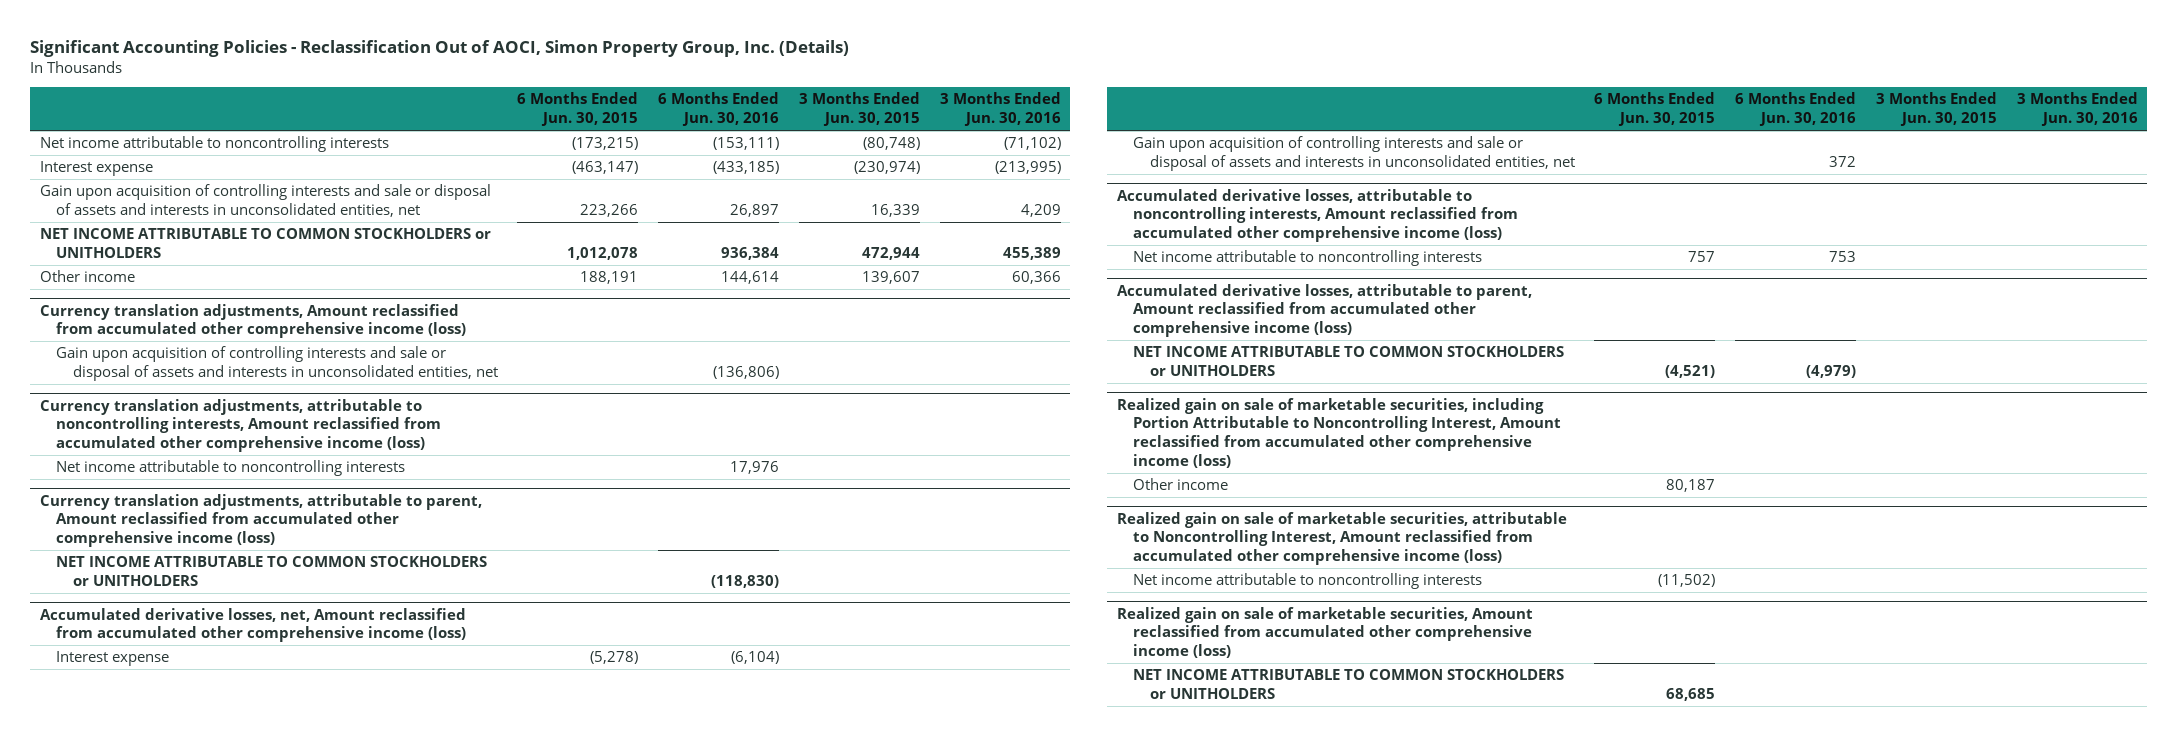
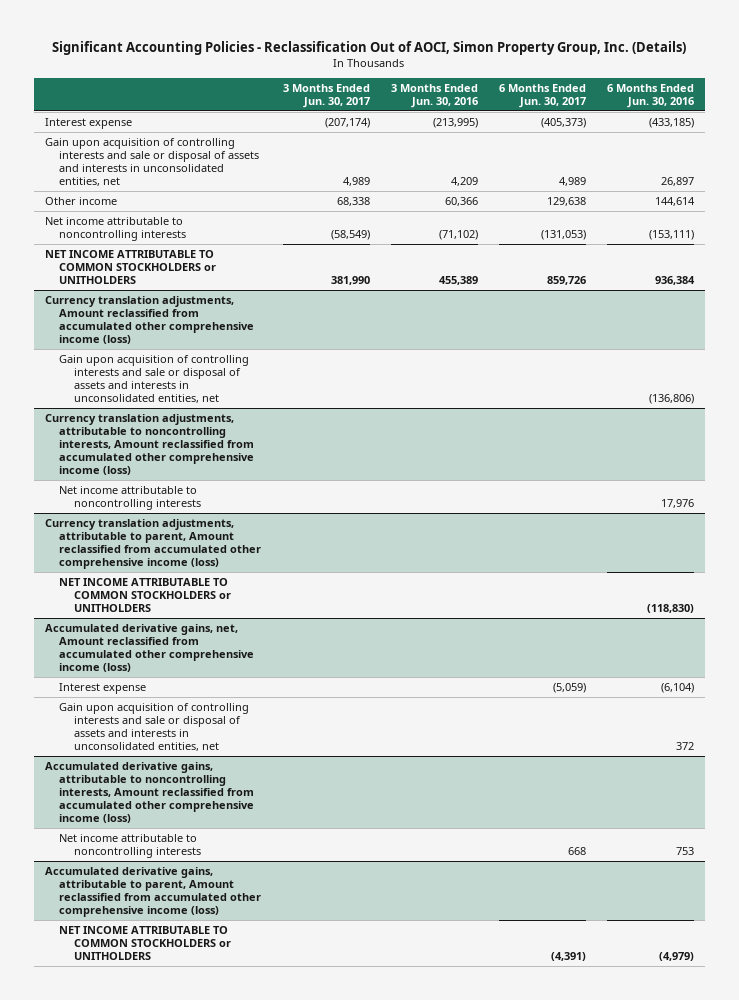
- | 6 Months Ended Jun. 30, 2015 | 6 Months Ended Jun. 30, 2016 | 3 Months Ended Jun. 30, 2015 | 3 Months Ended Jun. 30, 2016
+ | 3 Months Ended Jun. 30, 2017 | 3 Months Ended Jun. 30, 2016 | 6 Months Ended Jun. 30, 2017 | 6 Months Ended Jun. 30, 2016
moved down: Net income attributable to noncontrolling interests | (58,549) | (71,102) | (131,053) | (153,111)
moved down: NET INCOME ATTRIBUTABLE TO COMMON STOCKHOLDERS or UNITHOLDERS | 381,990 | 455,389 | 859,726 | 936,384
- Accumulated derivative losses, net, Amount reclassified from accumulated other comprehensive income (loss)
+ Accumulated derivative gains, net, Amount reclassified from accumulated other comprehensive income (loss)
- Accumulated derivative losses, attributable to noncontrolling interests, Amount reclassified from accumulated other comprehensive income (loss)
+ Accumulated derivative gains, attributable to noncontrolling interests, Amount reclassified from accumulated other comprehensive income (loss)
- Accumulated derivative losses, attributable to parent, Amount reclassified from accumulated other comprehensive income (loss)
+ Accumulated derivative gains, attributable to parent, Amount reclassified from accumulated other comprehensive income (loss)
- Realized gain on sale of marketable securities, including Portion Attributable to Noncontrolling Interest, Amount reclassified from accumulated other comprehensive income (loss)
- Other income | 80,187 | | |
- Realized gain on sale of marketable securities, attributable to Noncontrolling Interest, Amount reclassified from accumulated other comprehensive income (loss)
- Net income attributable to noncontrolling interests | (11,502) | | |
- Realized gain on sale of marketable securities, Amount reclassified from accumulated other comprehensive income (loss)
- NET INCOME ATTRIBUTABLE TO COMMON STOCKHOLDERS or UNITHOLDERS | 68,685 | | |

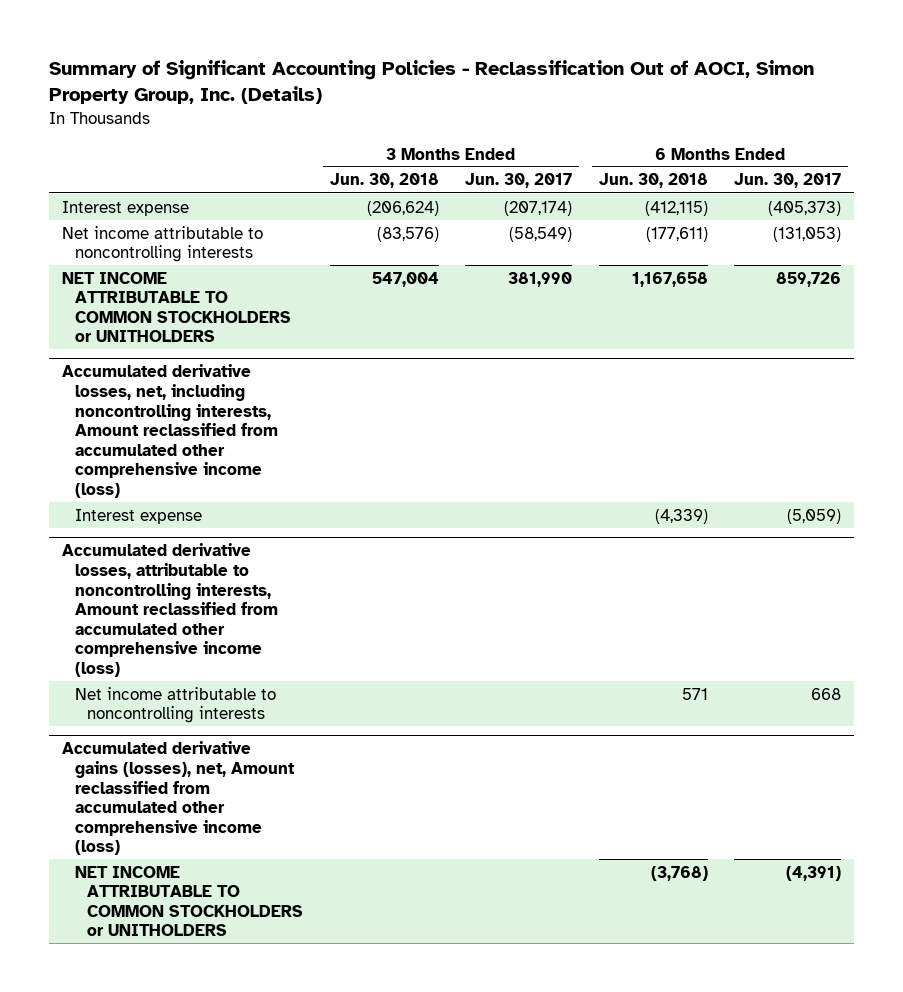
- Significant Accounting Policies - Reclassification Out of AOCI, Simon Property Group, Inc. (Details)
+ Summary of Significant Accounting Policies - Reclassification Out of AOCI, Simon Property Group, Inc. (Details)
- | 3 Months Ended Jun. 30, 2017 | 3 Months Ended Jun. 30, 2016 | 6 Months Ended Jun. 30, 2017 | 6 Months Ended Jun. 30, 2016
+ | 3 Months Ended Jun. 30, 2018 | 3 Months Ended Jun. 30, 2017 | 6 Months Ended Jun. 30, 2018 | 6 Months Ended Jun. 30, 2017
- Gain upon acquisition of controlling interests and sale or disposal of assets and interests in unconsolidated entities, net | 4,989 | 4,209 | 4,989 | 26,897
- Other income | 68,338 | 60,366 | 129,638 | 144,614
- Currency translation adjustments, Amount reclassified from accumulated other comprehensive income (loss)
- Gain upon acquisition of controlling interests and sale or disposal of assets and interests in unconsolidated entities, net | | | | (136,806)
- Currency translation adjustments, attributable to noncontrolling interests, Amount reclassified from accumulated other comprehensive income (loss)
- Net income attributable to noncontrolling interests | | | | 17,976
- Currency translation adjustments, attributable to parent, Amount reclassified from accumulated other comprehensive income (loss)
- NET INCOME ATTRIBUTABLE TO COMMON STOCKHOLDERS or UNITHOLDERS | | | | (118,830)
- Accumulated derivative gains, net, Amount reclassified from accumulated other comprehensive income (loss)
+ Accumulated derivative losses, net, including noncontrolling interests, Amount reclassified from accumulated other comprehensive income (loss)
- Gain upon acquisition of controlling interests and sale or disposal of assets and interests in unconsolidated entities, net | | | | 372
- Accumulated derivative gains, attributable to noncontrolling interests, Amount reclassified from accumulated other comprehensive income (loss)
+ Accumulated derivative losses, attributable to noncontrolling interests, Amount reclassified from accumulated other comprehensive income (loss)
- Accumulated derivative gains, attributable to parent, Amount reclassified from accumulated other comprehensive income (loss)
+ Accumulated derivative gains (losses), net, Amount reclassified from accumulated other comprehensive income (loss)

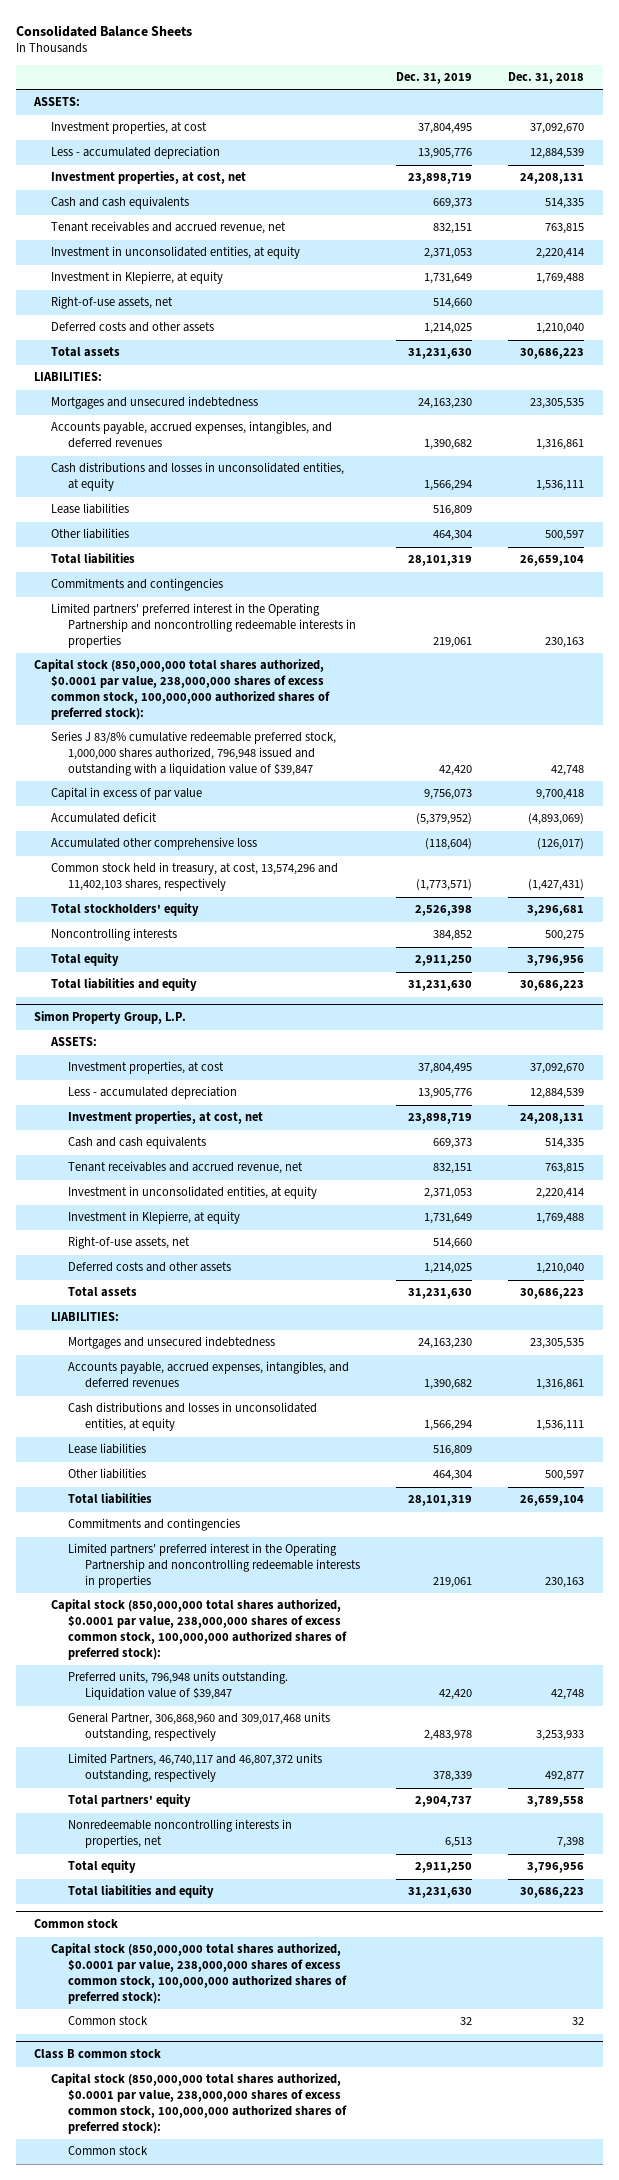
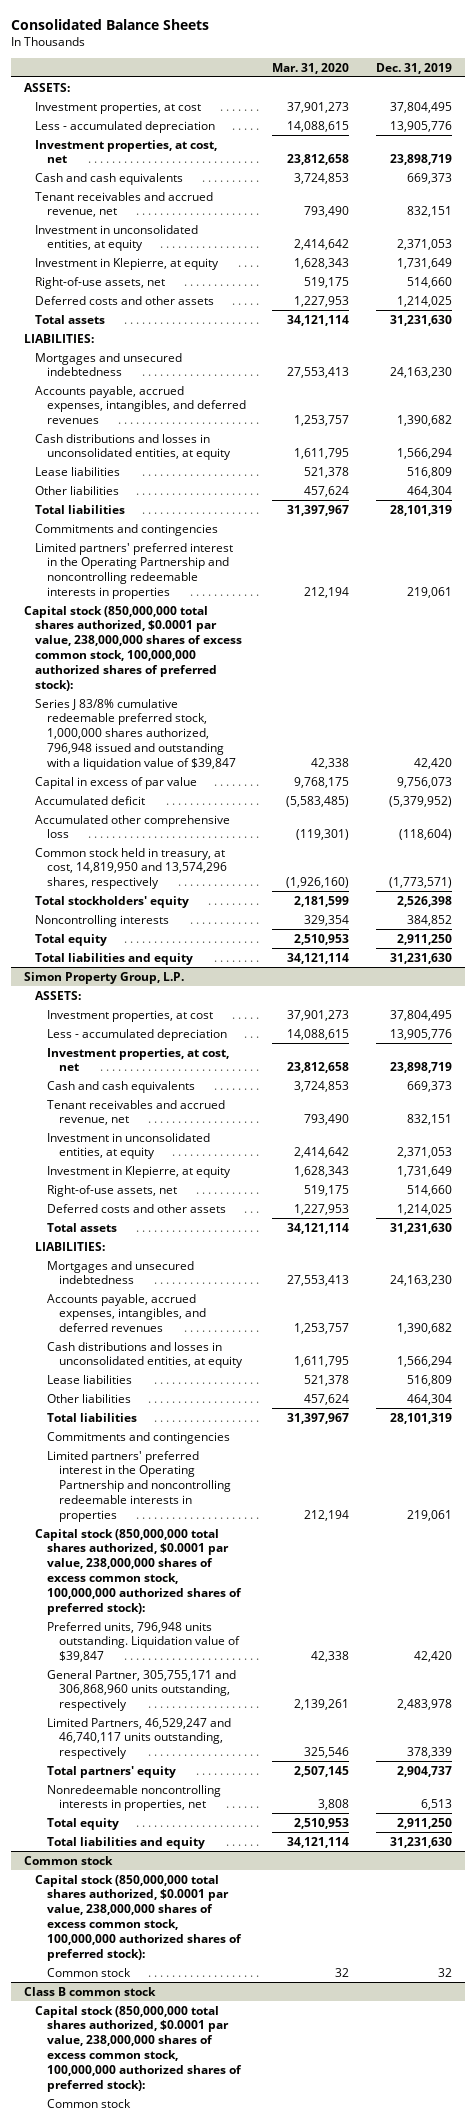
- | Dec. 31, 2019 | Dec. 31, 2018
+ | Mar. 31, 2020 | Dec. 31, 2019
- Common stock held in treasury, at cost, 13,574,296 and 11,402,103 shares, respectively | (1,773,571) | (1,427,431)
+ Common stock held in treasury, at cost, 14,819,950 and 13,574,296 shares, respectively | (1,926,160) | (1,773,571)
@ Simon Property Group, L.P.
- General Partner, 306,868,960 and 309,017,468 units outstanding, respectively | 2,483,978 | 3,253,933
- Limited Partners, 46,740,117 and 46,807,372 units outstanding, respectively | 378,339 | 492,877
+ General Partner, 305,755,171 and 306,868,960 units outstanding, respectively | 2,139,261 | 2,483,978
+ Limited Partners, 46,529,247 and 46,740,117 units outstanding, respectively | 325,546 | 378,339

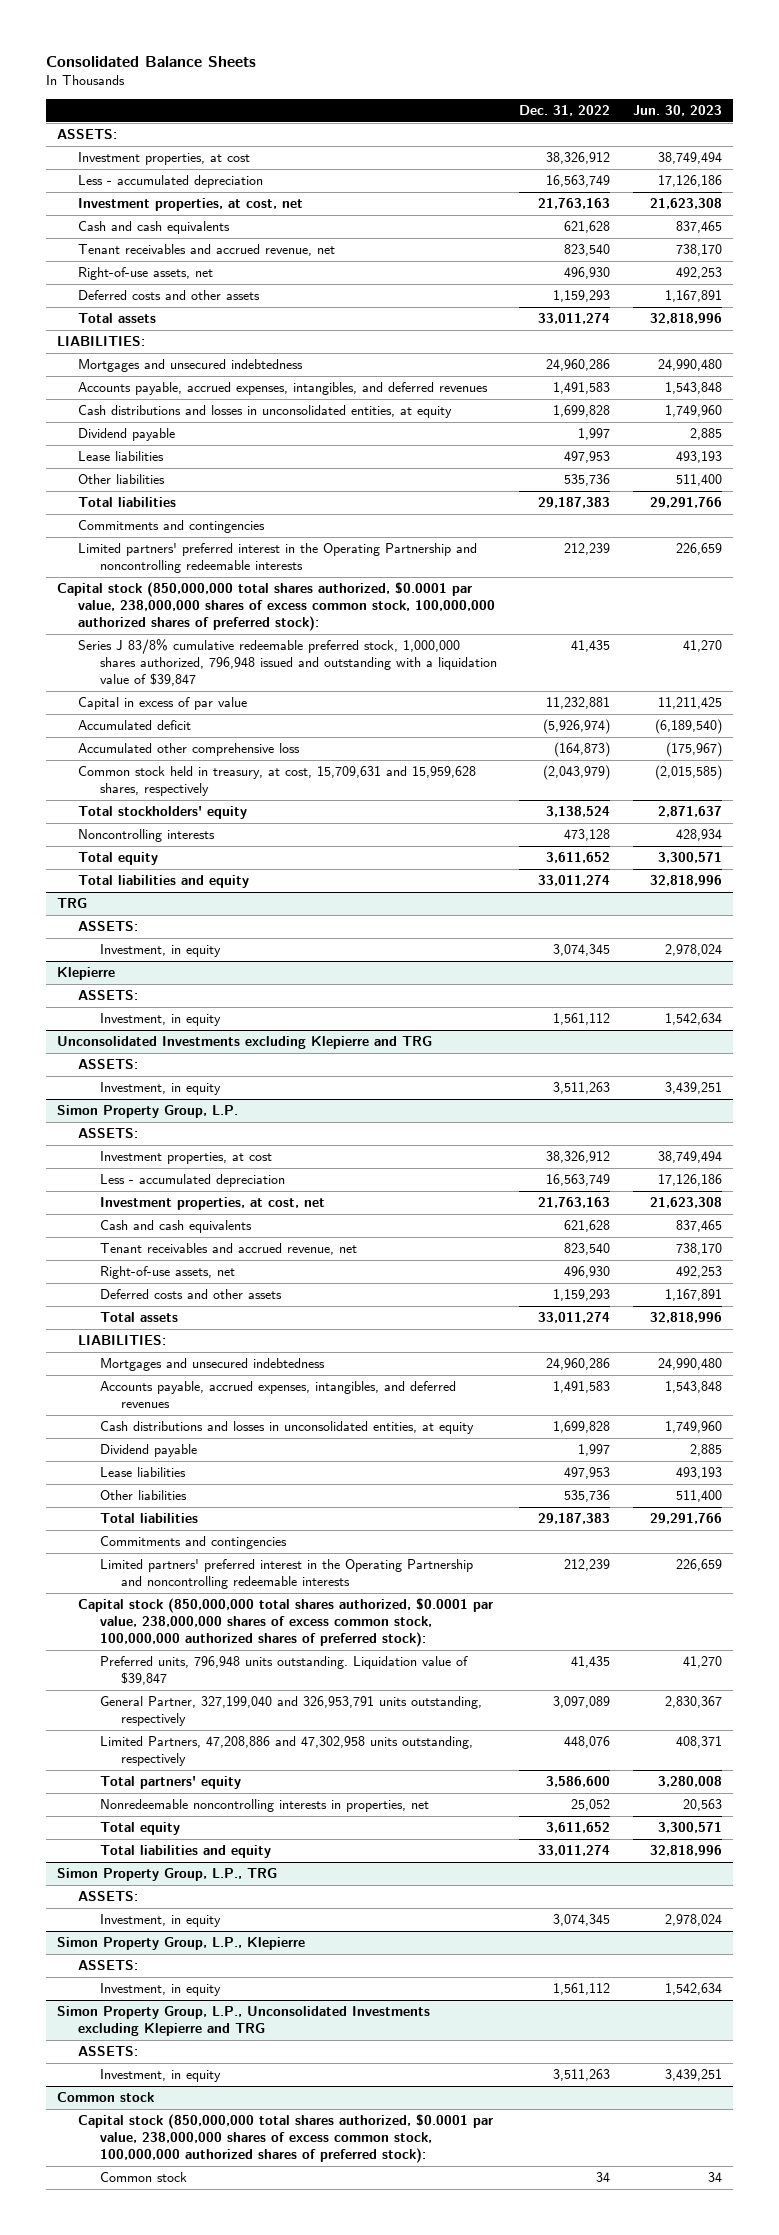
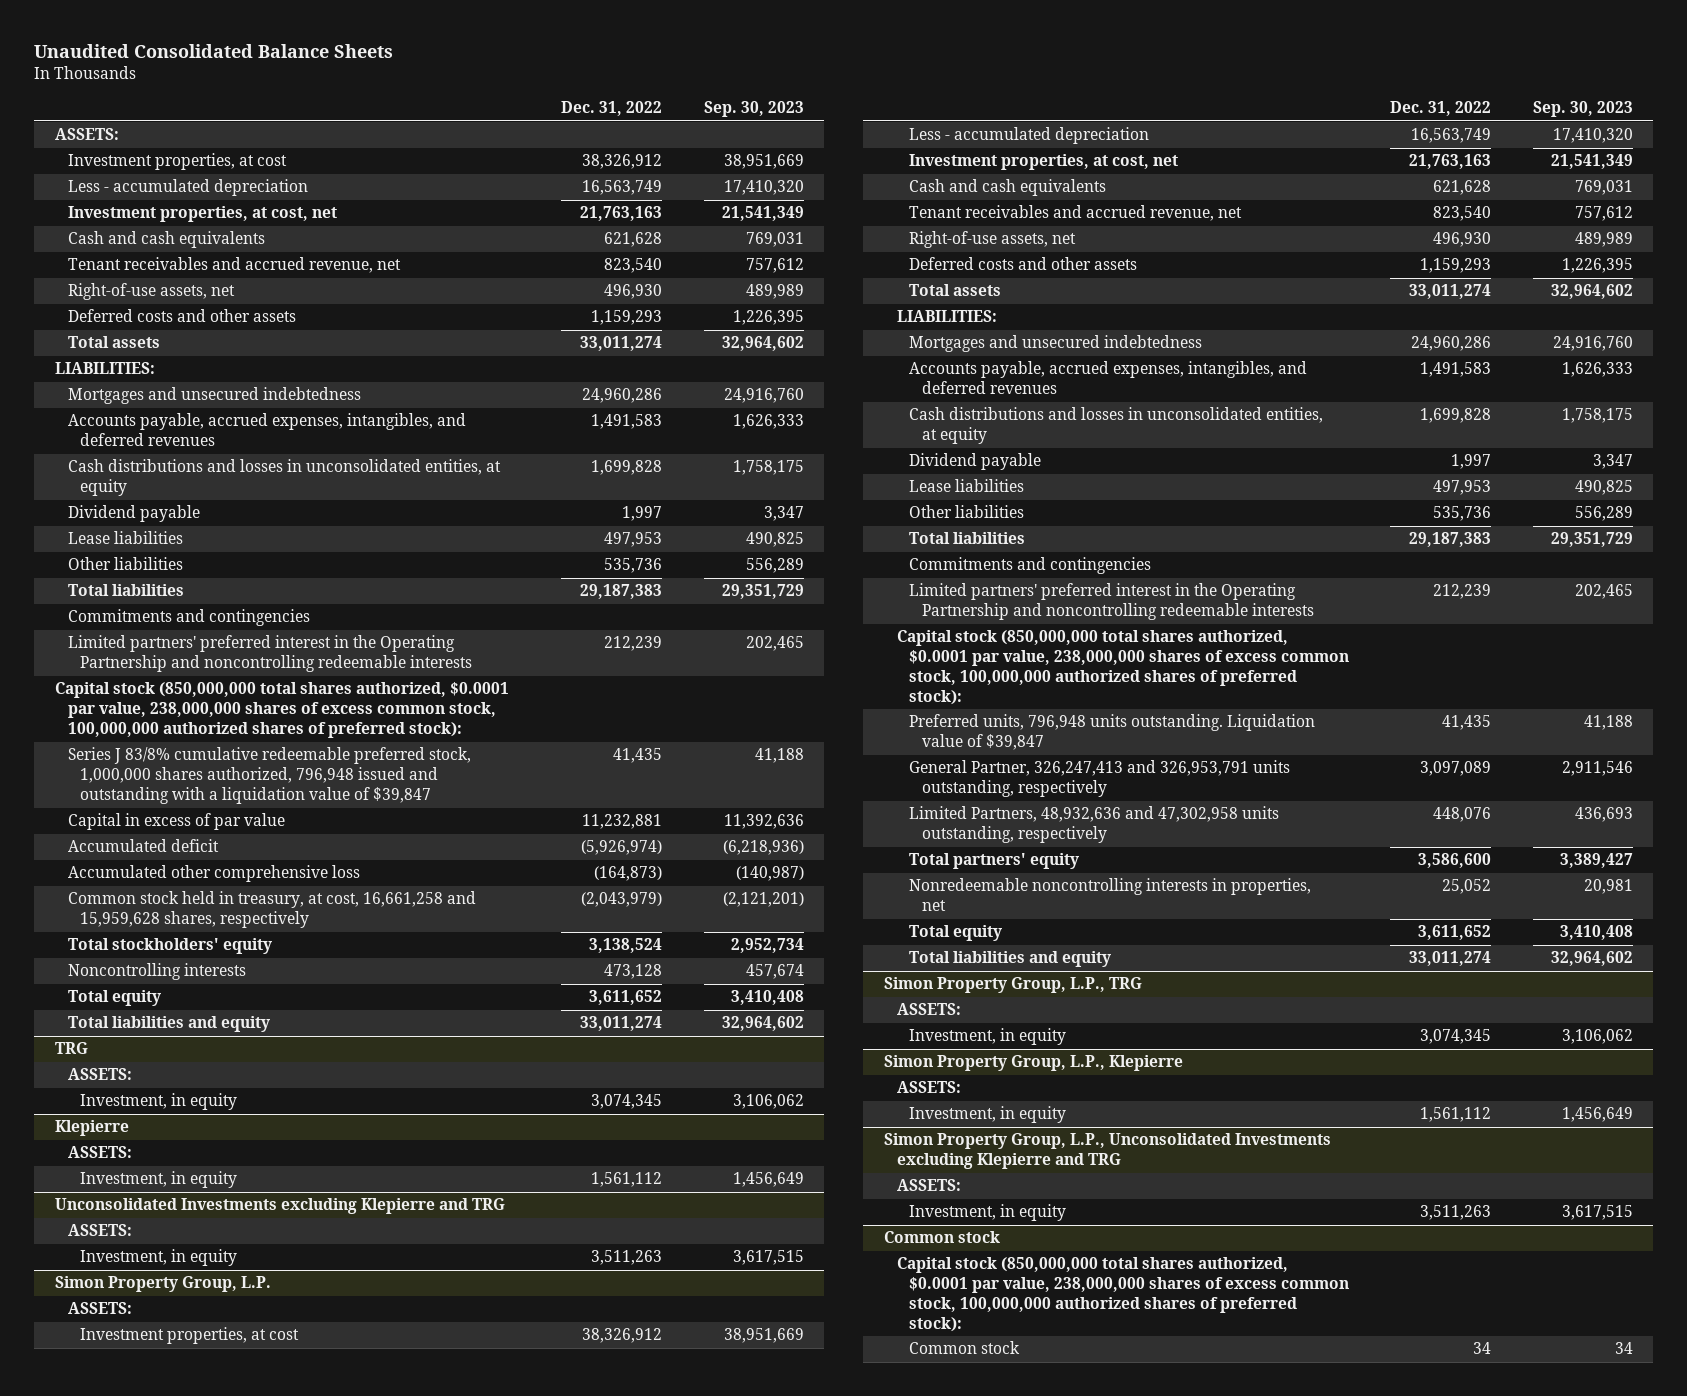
- Consolidated Balance Sheets
+ Unaudited Consolidated Balance Sheets
- | Dec. 31, 2022 | Jun. 30, 2023
+ | Dec. 31, 2022 | Sep. 30, 2023
- Common stock held in treasury, at cost, 15,709,631 and 15,959,628 shares, respectively | (2,043,979) | (2,015,585)
+ Common stock held in treasury, at cost, 16,661,258 and 15,959,628 shares, respectively | (2,043,979) | (2,121,201)
@ Simon Property Group, L.P.
- General Partner, 327,199,040 and 326,953,791 units outstanding, respectively | 3,097,089 | 2,830,367
- Limited Partners, 47,208,886 and 47,302,958 units outstanding, respectively | 448,076 | 408,371
+ General Partner, 326,247,413 and 326,953,791 units outstanding, respectively | 3,097,089 | 2,911,546
+ Limited Partners, 48,932,636 and 47,302,958 units outstanding, respectively | 448,076 | 436,693

